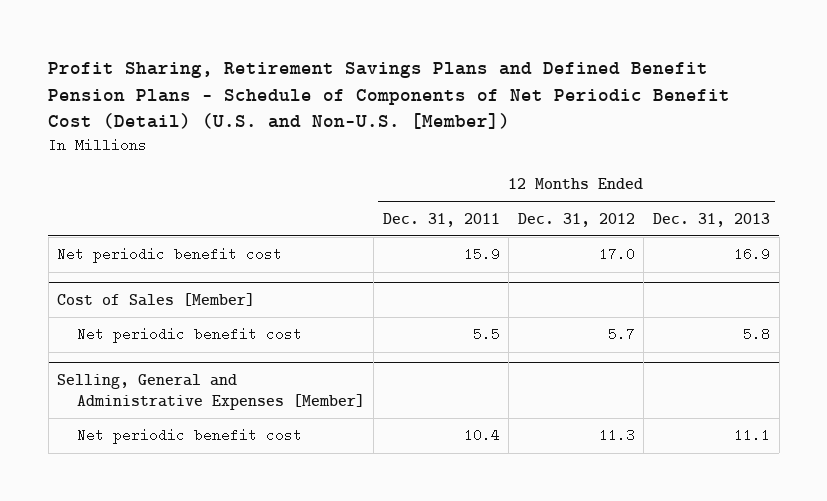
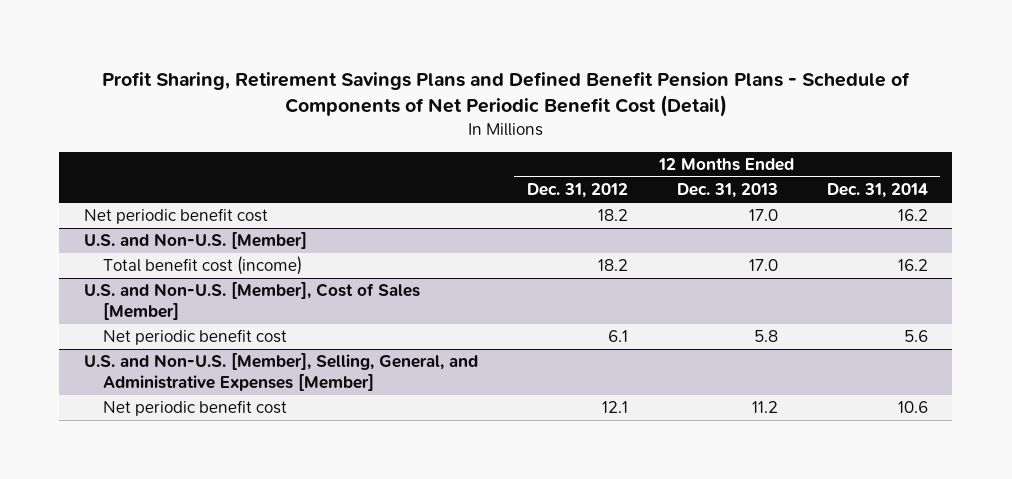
- Profit Sharing, Retirement Savings Plans and Defined Benefit Pension Plans - Schedule of Components of Net Periodic Benefit Cost (Detail) (U.S. and Non-U.S. [Member])
+ Profit Sharing, Retirement Savings Plans and Defined Benefit Pension Plans - Schedule of Components of Net Periodic Benefit Cost (Detail)
- | 12 Months Ended Dec. 31, 2011 | 12 Months Ended Dec. 31, 2012 | 12 Months Ended Dec. 31, 2013
+ | 12 Months Ended Dec. 31, 2012 | 12 Months Ended Dec. 31, 2013 | 12 Months Ended Dec. 31, 2014
- Net periodic benefit cost | 15.9 | 17.0 | 16.9
- Cost of Sales [Member]
- Net periodic benefit cost | 5.5 | 5.7 | 5.8
- Selling, General and Administrative Expenses [Member]
- Net periodic benefit cost | 10.4 | 11.3 | 11.1
+ Net periodic benefit cost | 18.2 | 17.0 | 16.2
+ U.S. and Non-U.S. [Member]
+ Total benefit cost (income) | 18.2 | 17.0 | 16.2
+ U.S. and Non-U.S. [Member], Cost of Sales [Member]
+ Net periodic benefit cost | 6.1 | 5.8 | 5.6
+ U.S. and Non-U.S. [Member], Selling, General, and Administrative Expenses [Member]
+ Net periodic benefit cost | 12.1 | 11.2 | 10.6

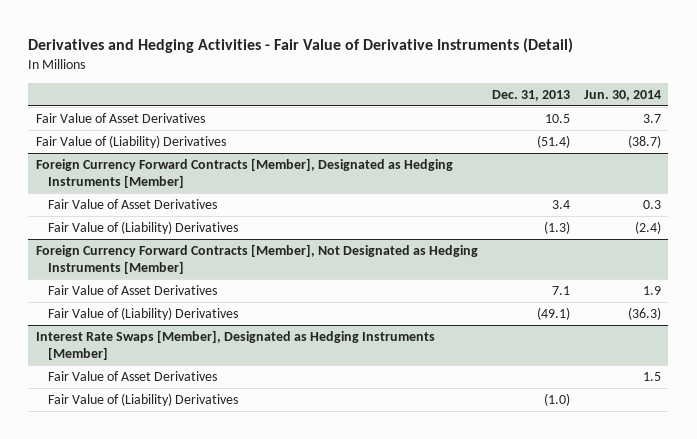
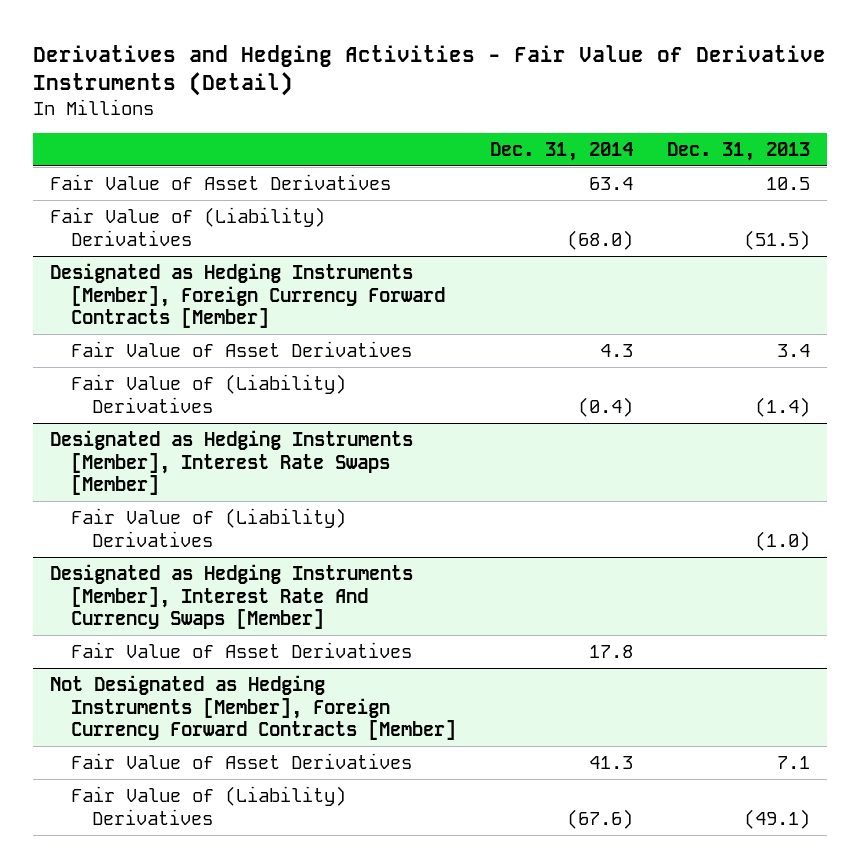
- | Dec. 31, 2013 | Jun. 30, 2014
+ | Dec. 31, 2014 | Dec. 31, 2013
- Fair Value of (Liability) Derivatives | (51.4) | (38.7)
- Foreign Currency Forward Contracts [Member], Designated as Hedging Instruments [Member]
+ Fair Value of (Liability) Derivatives | (68.0) | (51.5)
+ Designated as Hedging Instruments [Member], Foreign Currency Forward Contracts [Member]
- Fair Value of (Liability) Derivatives | (1.3) | (2.4)
- Foreign Currency Forward Contracts [Member], Not Designated as Hedging Instruments [Member]
+ Fair Value of (Liability) Derivatives | (0.4) | (1.4)
+ Designated as Hedging Instruments [Member], Interest Rate Swaps [Member]
+ Fair Value of (Liability) Derivatives | | (1.0)
+ Designated as Hedging Instruments [Member], Interest Rate And Currency Swaps [Member]
+ Fair Value of Asset Derivatives | 17.8 |
+ Not Designated as Hedging Instruments [Member], Foreign Currency Forward Contracts [Member]
- Interest Rate Swaps [Member], Designated as Hedging Instruments [Member]
- Fair Value of Asset Derivatives | | 1.5
- Fair Value of (Liability) Derivatives | (1.0) |

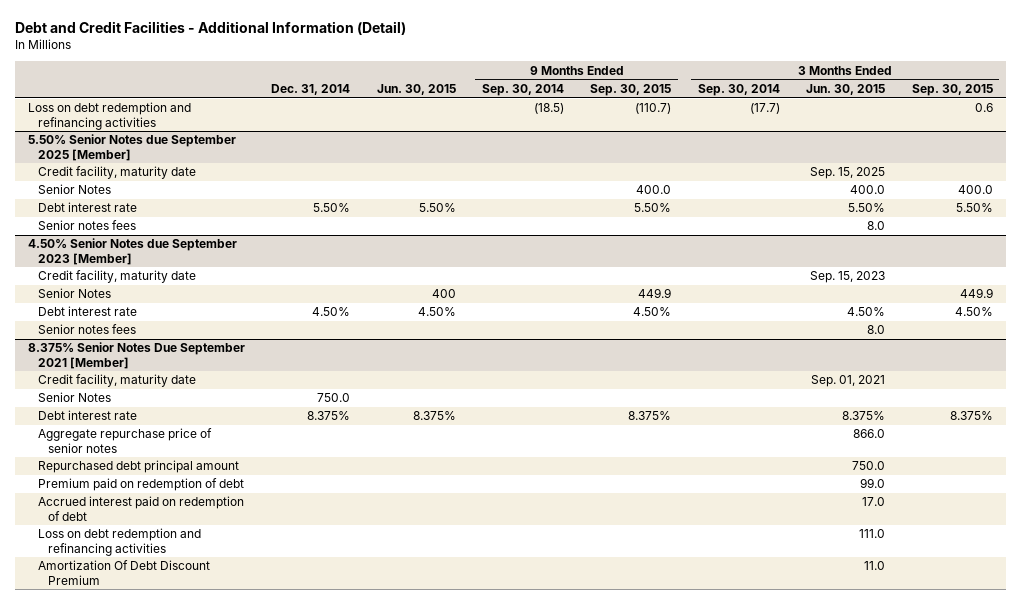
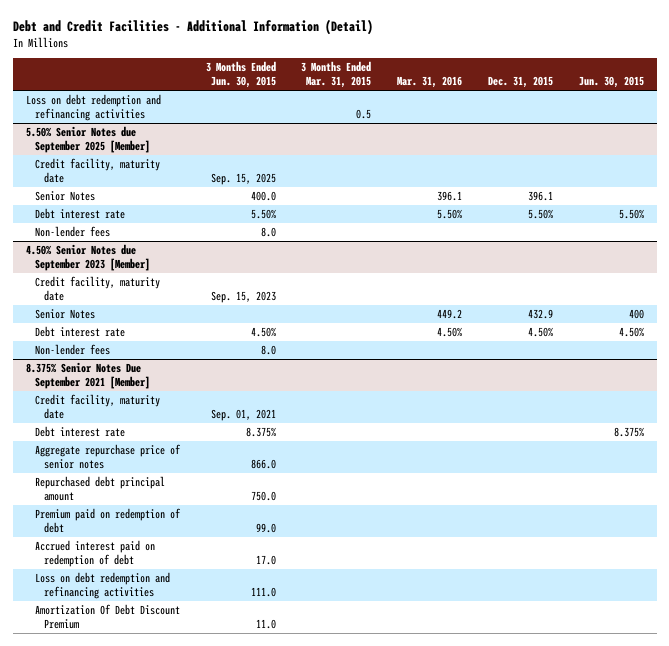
- | Dec. 31, 2014 | Jun. 30, 2015 | 9 Months Ended Sep. 30, 2014 | 9 Months Ended Sep. 30, 2015 | 3 Months Ended Sep. 30, 2014 | 3 Months Ended Jun. 30, 2015 | 3 Months Ended Sep. 30, 2015
+ | 3 Months Ended Jun. 30, 2015 | 3 Months Ended Mar. 31, 2015 | Mar. 31, 2016 | Dec. 31, 2015 | Jun. 30, 2015
@ 5.50% Senior Notes due September 2025 [Member]
- Senior notes fees | | | | | | 8.0 |
+ Non-lender fees | 8.0 | | | |
@ 4.50% Senior Notes due September 2023 [Member]
- Senior notes fees | | | | | | 8.0 |
+ Non-lender fees | 8.0 | | | |
@ 8.375% Senior Notes Due September 2021 [Member]
- Senior Notes | 750.0 | | | | | |

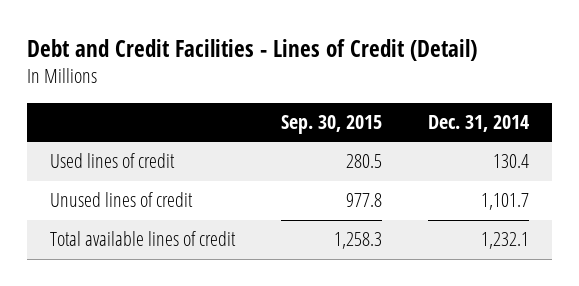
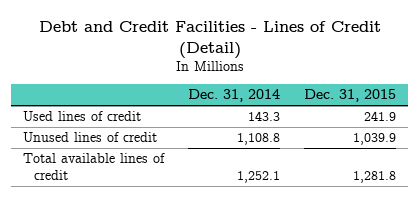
- | Sep. 30, 2015 | Dec. 31, 2014
+ | Dec. 31, 2014 | Dec. 31, 2015
- Used lines of credit | 280.5 | 130.4
- Unused lines of credit | 977.8 | 1,101.7
- Total available lines of credit | 1,258.3 | 1,232.1
+ Used lines of credit | 143.3 | 241.9
+ Unused lines of credit | 1,108.8 | 1,039.9
+ Total available lines of credit | 1,252.1 | 1,281.8

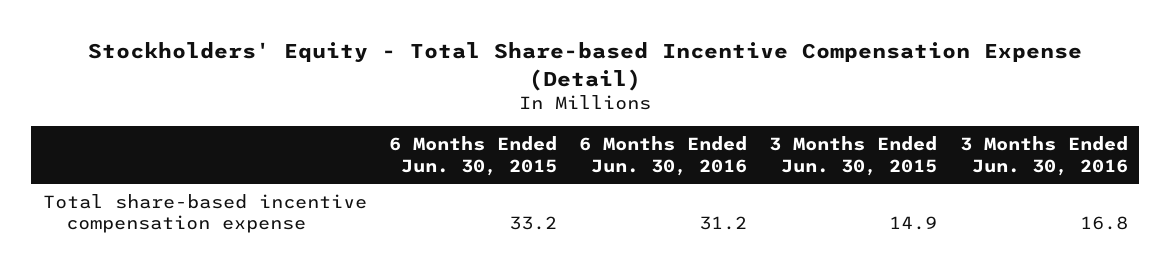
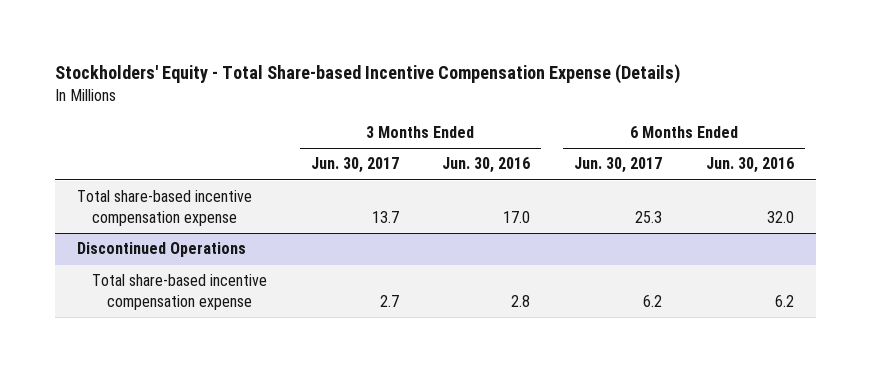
- Stockholders' Equity - Total Share-based Incentive Compensation Expense (Detail)
+ Stockholders' Equity - Total Share-based Incentive Compensation Expense (Details)
- | 6 Months Ended Jun. 30, 2015 | 6 Months Ended Jun. 30, 2016 | 3 Months Ended Jun. 30, 2015 | 3 Months Ended Jun. 30, 2016
+ | 3 Months Ended Jun. 30, 2017 | 3 Months Ended Jun. 30, 2016 | 6 Months Ended Jun. 30, 2017 | 6 Months Ended Jun. 30, 2016
- Total share-based incentive compensation expense | 33.2 | 31.2 | 14.9 | 16.8
+ Total share-based incentive compensation expense | 13.7 | 17.0 | 25.3 | 32.0
+ Discontinued Operations
+ Total share-based incentive compensation expense | 2.7 | 2.8 | 6.2 | 6.2

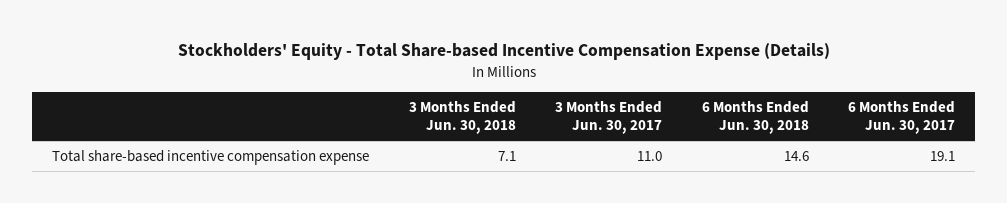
- | 3 Months Ended Jun. 30, 2017 | 3 Months Ended Jun. 30, 2016 | 6 Months Ended Jun. 30, 2017 | 6 Months Ended Jun. 30, 2016
+ | 3 Months Ended Jun. 30, 2018 | 3 Months Ended Jun. 30, 2017 | 6 Months Ended Jun. 30, 2018 | 6 Months Ended Jun. 30, 2017
- Total share-based incentive compensation expense | 13.7 | 17.0 | 25.3 | 32.0
- Discontinued Operations
- Total share-based incentive compensation expense | 2.7 | 2.8 | 6.2 | 6.2
+ Total share-based incentive compensation expense | 7.1 | 11.0 | 14.6 | 19.1

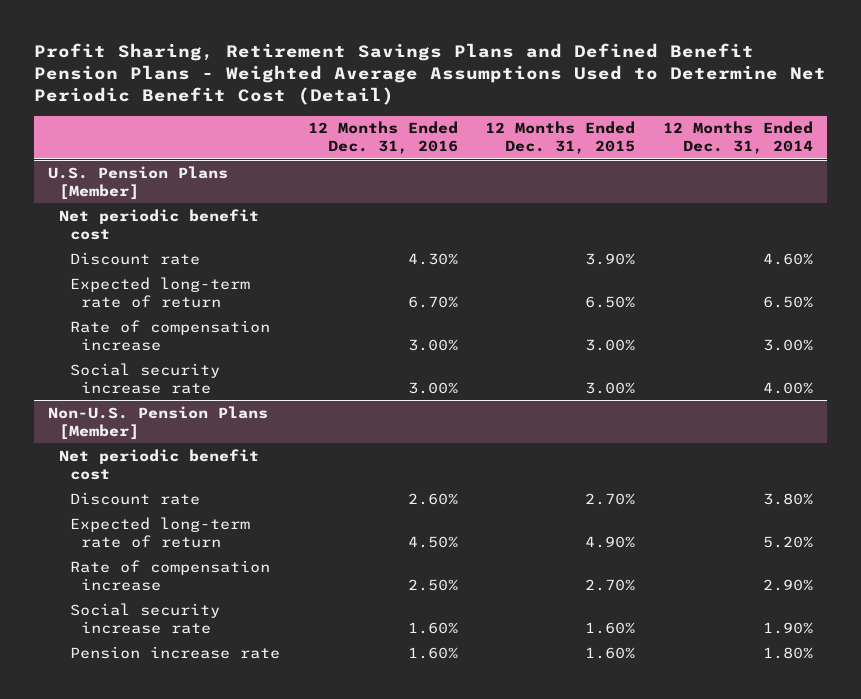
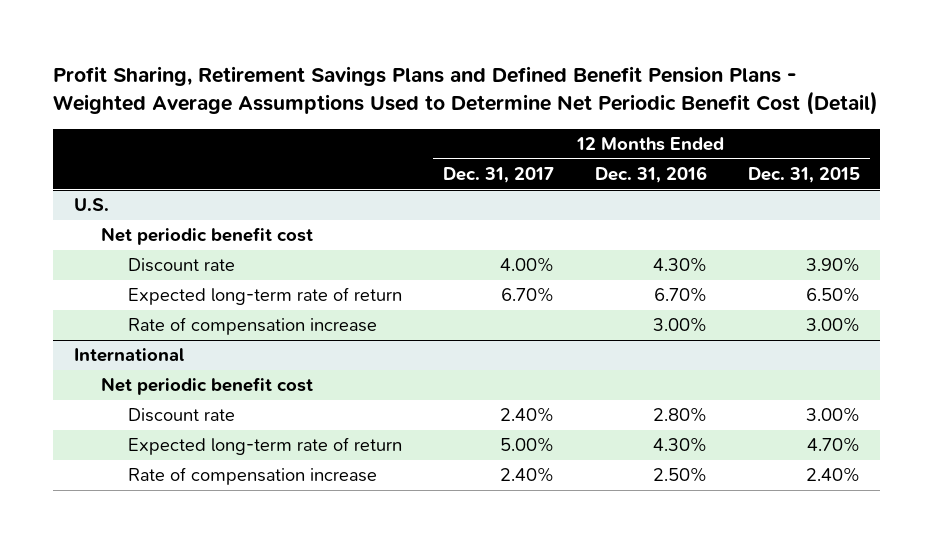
- | 12 Months Ended Dec. 31, 2016 | 12 Months Ended Dec. 31, 2015 | 12 Months Ended Dec. 31, 2014
+ | 12 Months Ended Dec. 31, 2017 | 12 Months Ended Dec. 31, 2016 | 12 Months Ended Dec. 31, 2015
- U.S. Pension Plans [Member]
+ U.S.
- Social security increase rate | 3.00% | 3.00% | 4.00%
- Non-U.S. Pension Plans [Member]
+ International
- Discount rate | 2.60% | 2.70% | 3.80%
- Expected long-term rate of return | 4.50% | 4.90% | 5.20%
- Rate of compensation increase | 2.50% | 2.70% | 2.90%
- Social security increase rate | 1.60% | 1.60% | 1.90%
- Pension increase rate | 1.60% | 1.60% | 1.80%
+ Discount rate | 2.40% | 2.80% | 3.00%
+ Expected long-term rate of return | 5.00% | 4.30% | 4.70%
+ Rate of compensation increase | 2.40% | 2.50% | 2.40%

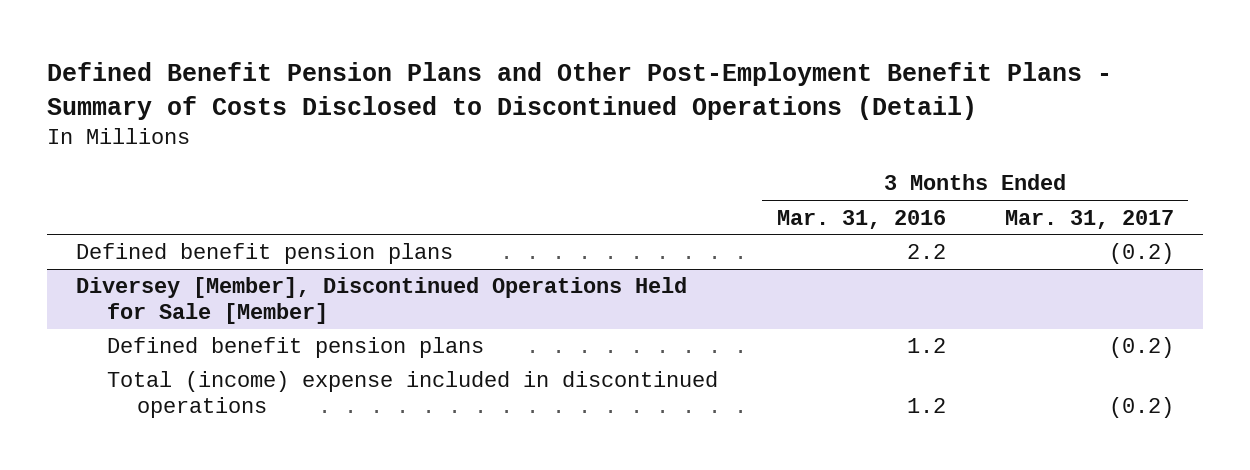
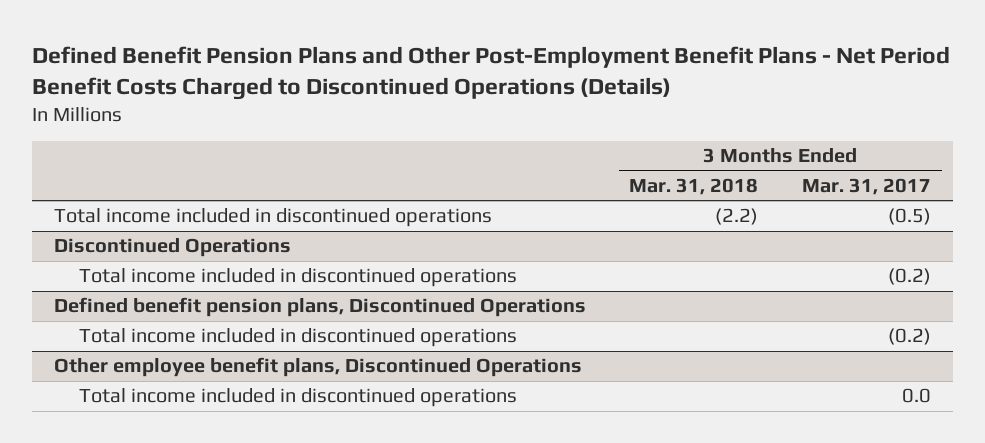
- Defined Benefit Pension Plans and Other Post-Employment Benefit Plans - Summary of Costs Disclosed to Discontinued Operations (Detail)
+ Defined Benefit Pension Plans and Other Post-Employment Benefit Plans - Net Period Benefit Costs Charged to Discontinued Operations (Details)
- | 3 Months Ended Mar. 31, 2016 | 3 Months Ended Mar. 31, 2017
+ | 3 Months Ended Mar. 31, 2018 | 3 Months Ended Mar. 31, 2017
- Defined benefit pension plans | 2.2 | (0.2)
- Diversey [Member], Discontinued Operations Held for Sale [Member]
- Defined benefit pension plans | 1.2 | (0.2)
- Total (income) expense included in discontinued operations | 1.2 | (0.2)
+ Total income included in discontinued operations | (2.2) | (0.5)
+ Discontinued Operations
+ Total income included in discontinued operations | | (0.2)
+ Defined benefit pension plans, Discontinued Operations
+ Total income included in discontinued operations | | (0.2)
+ Other employee benefit plans, Discontinued Operations
+ Total income included in discontinued operations | | 0.0

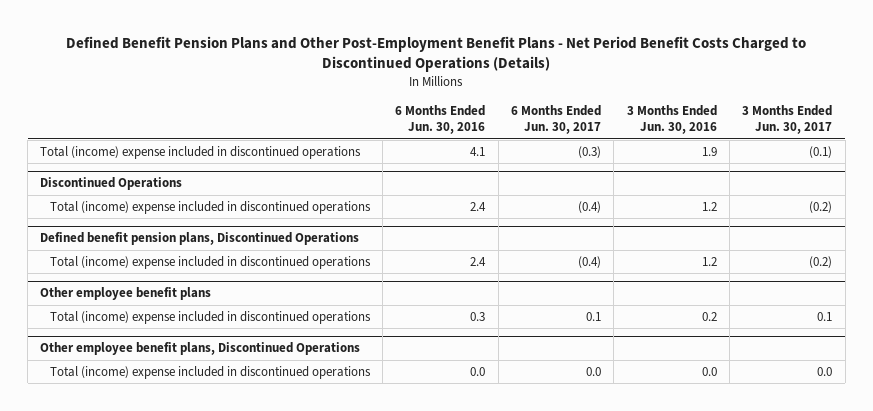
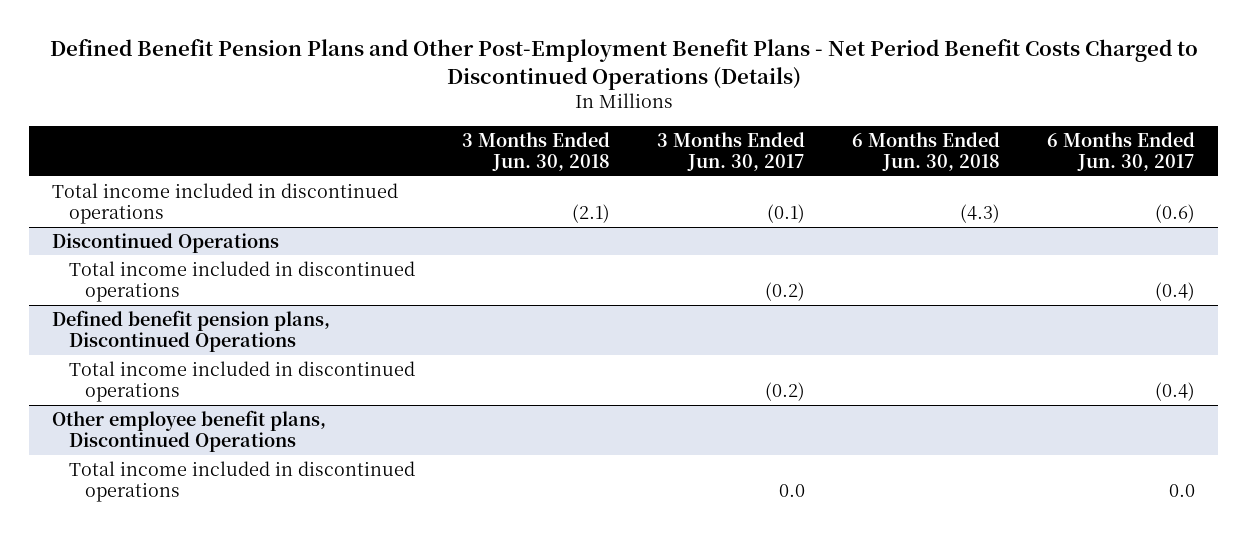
- | 6 Months Ended Jun. 30, 2016 | 6 Months Ended Jun. 30, 2017 | 3 Months Ended Jun. 30, 2016 | 3 Months Ended Jun. 30, 2017
+ | 3 Months Ended Jun. 30, 2018 | 3 Months Ended Jun. 30, 2017 | 6 Months Ended Jun. 30, 2018 | 6 Months Ended Jun. 30, 2017
- Total (income) expense included in discontinued operations | 4.1 | (0.3) | 1.9 | (0.1)
+ Total income included in discontinued operations | (2.1) | (0.1) | (4.3) | (0.6)
@ Discontinued Operations
- Total (income) expense included in discontinued operations | 2.4 | (0.4) | 1.2 | (0.2)
+ Total income included in discontinued operations | | (0.2) | | (0.4)
@ Defined benefit pension plans, Discontinued Operations
- Total (income) expense included in discontinued operations | 2.4 | (0.4) | 1.2 | (0.2)
- Other employee benefit plans
- Total (income) expense included in discontinued operations | 0.3 | 0.1 | 0.2 | 0.1
@ Defined benefit pension plans, Discontinued Operations
+ Total income included in discontinued operations | | (0.2) | | (0.4)
@ Other employee benefit plans, Discontinued Operations
- Total (income) expense included in discontinued operations | 0.0 | 0.0 | 0.0 | 0.0
+ Total income included in discontinued operations | | 0.0 | | 0.0

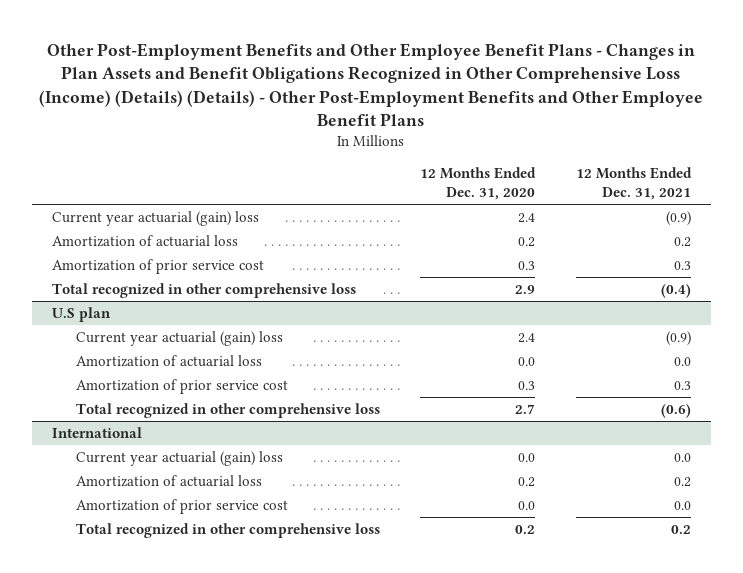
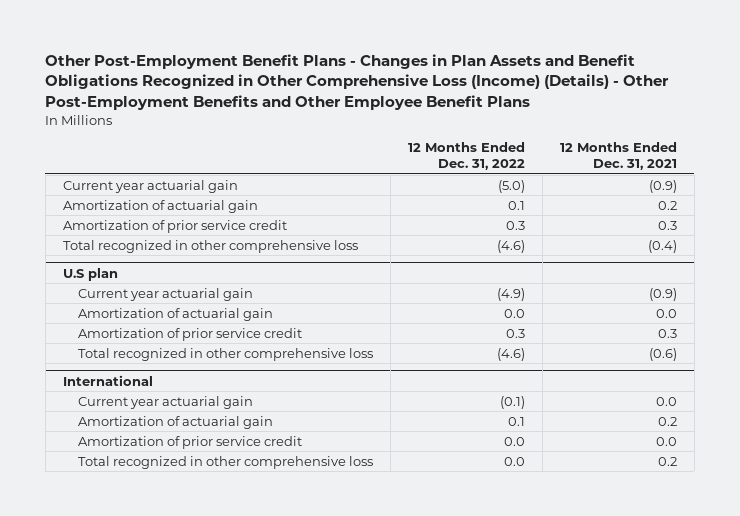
- Other Post-Employment Benefits and Other Employee Benefit Plans - Changes in Plan Assets and Benefit Obligations Recognized in Other Comprehensive Loss (Income) (Details) (Details) - Other Post-Employment Benefits and Other Employee Benefit Plans
+ Other Post-Employment Benefit Plans - Changes in Plan Assets and Benefit Obligations Recognized in Other Comprehensive Loss (Income) (Details) - Other Post-Employment Benefits and Other Employee Benefit Plans
- | 12 Months Ended Dec. 31, 2020 | 12 Months Ended Dec. 31, 2021
+ | 12 Months Ended Dec. 31, 2022 | 12 Months Ended Dec. 31, 2021
- Current year actuarial (gain) loss | 2.4 | (0.9)
- Amortization of actuarial loss | 0.2 | 0.2
- Amortization of prior service cost | 0.3 | 0.3
+ Current year actuarial gain | (5.0) | (0.9)
+ Amortization of actuarial gain | 0.1 | 0.2
+ Amortization of prior service credit | 0.3 | 0.3
@ U.S plan
- Current year actuarial (gain) loss | 2.4 | (0.9)
- Amortization of actuarial loss | 0.0 | 0.0
- Amortization of prior service cost | 0.3 | 0.3
+ Current year actuarial gain | (4.9) | (0.9)
+ Amortization of actuarial gain | 0.0 | 0.0
+ Amortization of prior service credit | 0.3 | 0.3
@ International
- Current year actuarial (gain) loss | 0.0 | 0.0
- Amortization of actuarial loss | 0.2 | 0.2
- Amortization of prior service cost | 0.0 | 0.0
+ Current year actuarial gain | (0.1) | 0.0
+ Amortization of actuarial gain | 0.1 | 0.2
+ Amortization of prior service credit | 0.0 | 0.0

